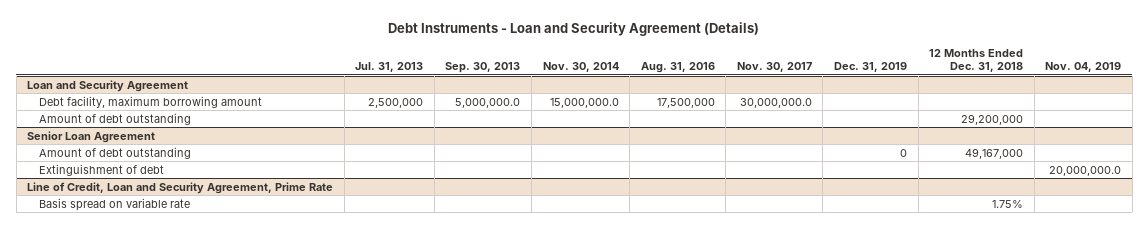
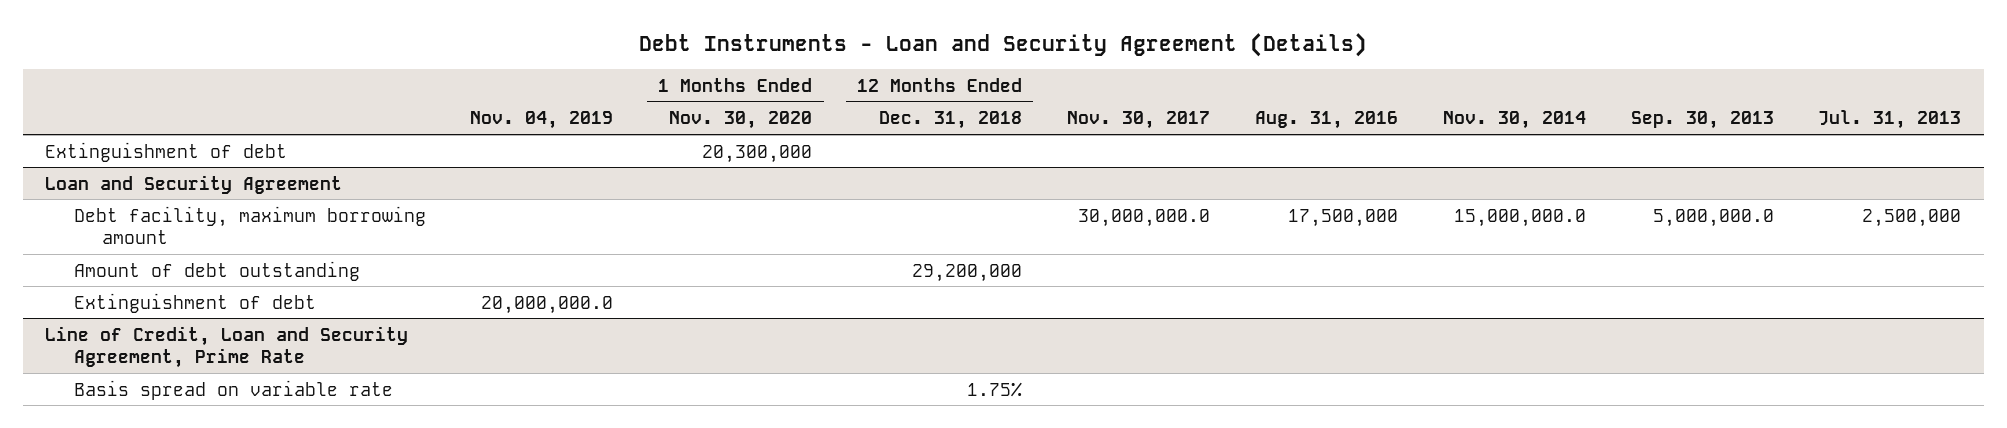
- | Jul. 31, 2013 | Sep. 30, 2013 | Nov. 30, 2014 | Aug. 31, 2016 | Nov. 30, 2017 | Dec. 31, 2019 | 12 Months Ended Dec. 31, 2018 | Nov. 04, 2019
+ | Nov. 04, 2019 | 1 Months Ended Nov. 30, 2020 | 12 Months Ended Dec. 31, 2018 | Nov. 30, 2017 | Aug. 31, 2016 | Nov. 30, 2014 | Sep. 30, 2013 | Jul. 31, 2013
+ Extinguishment of debt | | 20,300,000 | | | | | |
- Senior Loan Agreement
- Amount of debt outstanding | | | | | | 0 | 49,167,000 |
- Extinguishment of debt | | | | | | | | 20,000,000.0
@ Loan and Security Agreement
+ Extinguishment of debt | 20,000,000.0 | | | | | | |

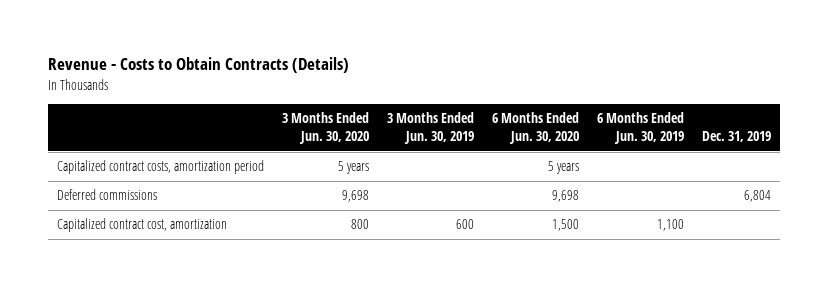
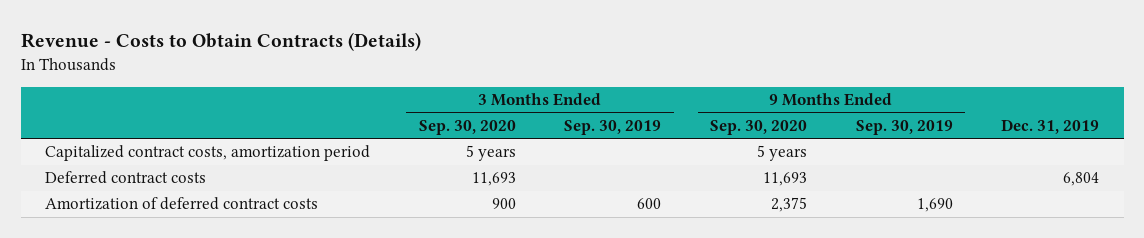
- | 3 Months Ended Jun. 30, 2020 | 3 Months Ended Jun. 30, 2019 | 6 Months Ended Jun. 30, 2020 | 6 Months Ended Jun. 30, 2019 | Dec. 31, 2019
+ | 3 Months Ended Sep. 30, 2020 | 3 Months Ended Sep. 30, 2019 | 9 Months Ended Sep. 30, 2020 | 9 Months Ended Sep. 30, 2019 | Dec. 31, 2019
- Deferred commissions | 9,698 | | 9,698 | | 6,804
- Capitalized contract cost, amortization | 800 | 600 | 1,500 | 1,100 |
+ Deferred contract costs | 11,693 | | 11,693 | | 6,804
+ Amortization of deferred contract costs | 900 | 600 | 2,375 | 1,690 |

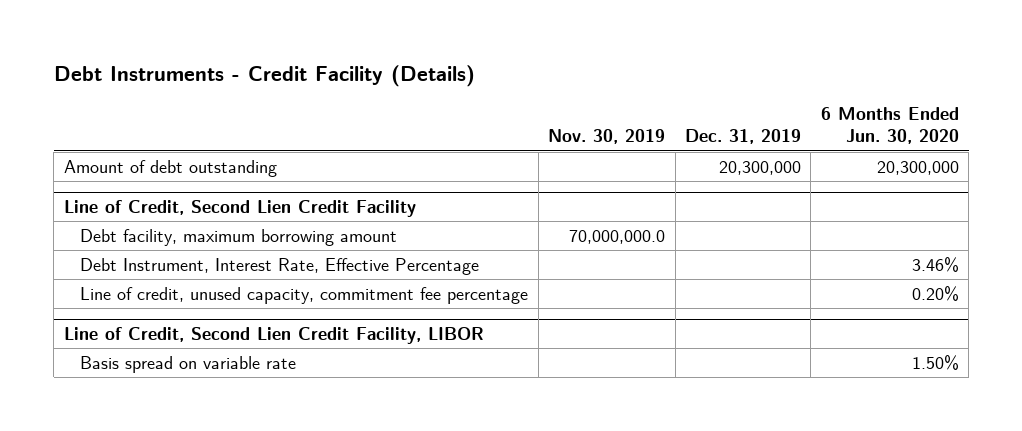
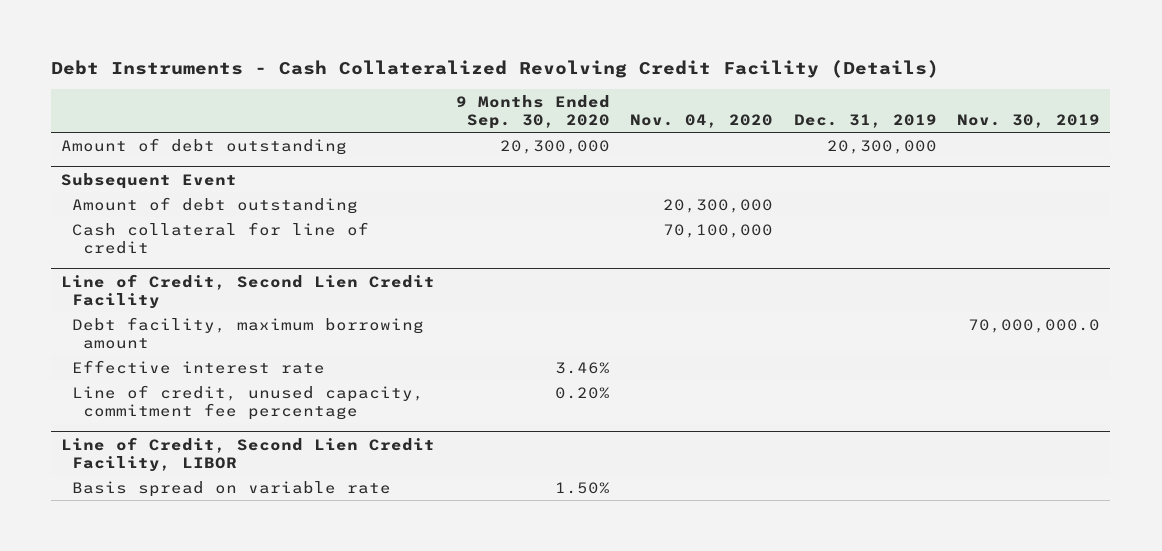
- Debt Instruments - Credit Facility (Details)
+ Debt Instruments - Cash Collateralized Revolving Credit Facility (Details)
- | Nov. 30, 2019 | Dec. 31, 2019 | 6 Months Ended Jun. 30, 2020
+ | 9 Months Ended Sep. 30, 2020 | Nov. 04, 2020 | Dec. 31, 2019 | Nov. 30, 2019
+ Subsequent Event
+ Amount of debt outstanding | | 20,300,000 | |
+ Cash collateral for line of credit | | 70,100,000 | |
@ Line of Credit, Second Lien Credit Facility
- Debt Instrument, Interest Rate, Effective Percentage | | | 3.46%
+ Effective interest rate | 3.46% | | |

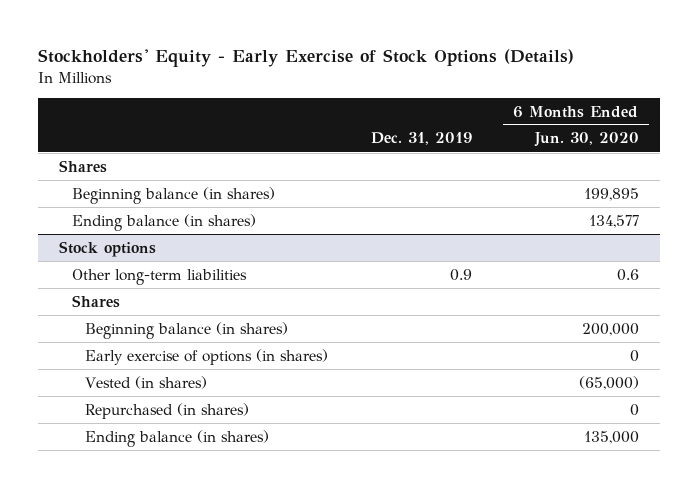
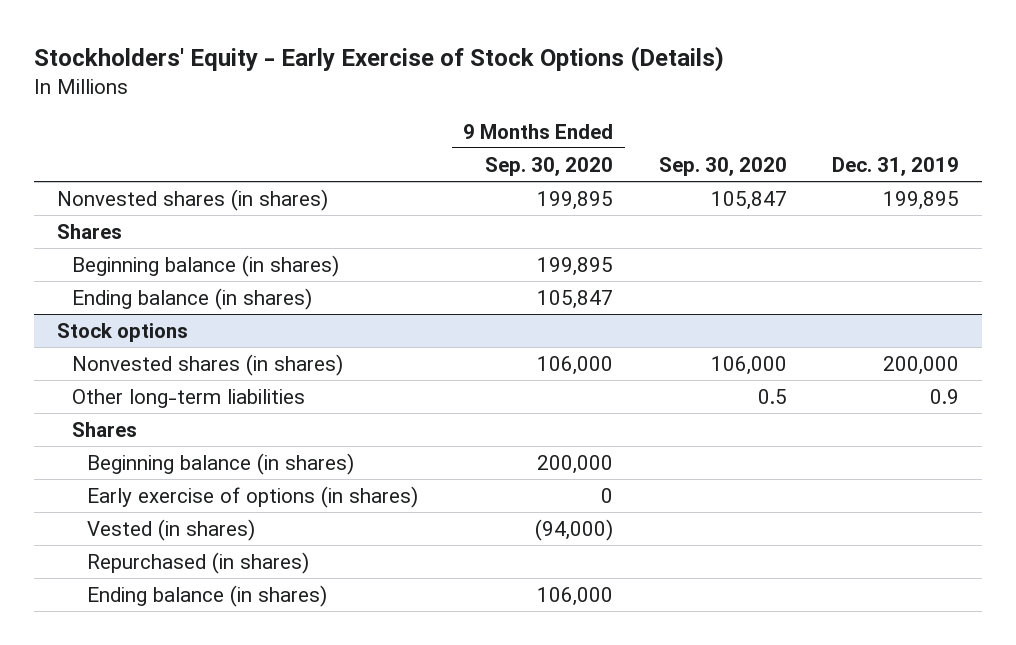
- | Dec. 31, 2019 | 6 Months Ended Jun. 30, 2020
+ | 9 Months Ended Sep. 30, 2020 | Sep. 30, 2020 | Dec. 31, 2019
+ Nonvested shares (in shares) | 199,895 | 105,847 | 199,895
@ Stock options
+ Nonvested shares (in shares) | 106,000 | 106,000 | 200,000

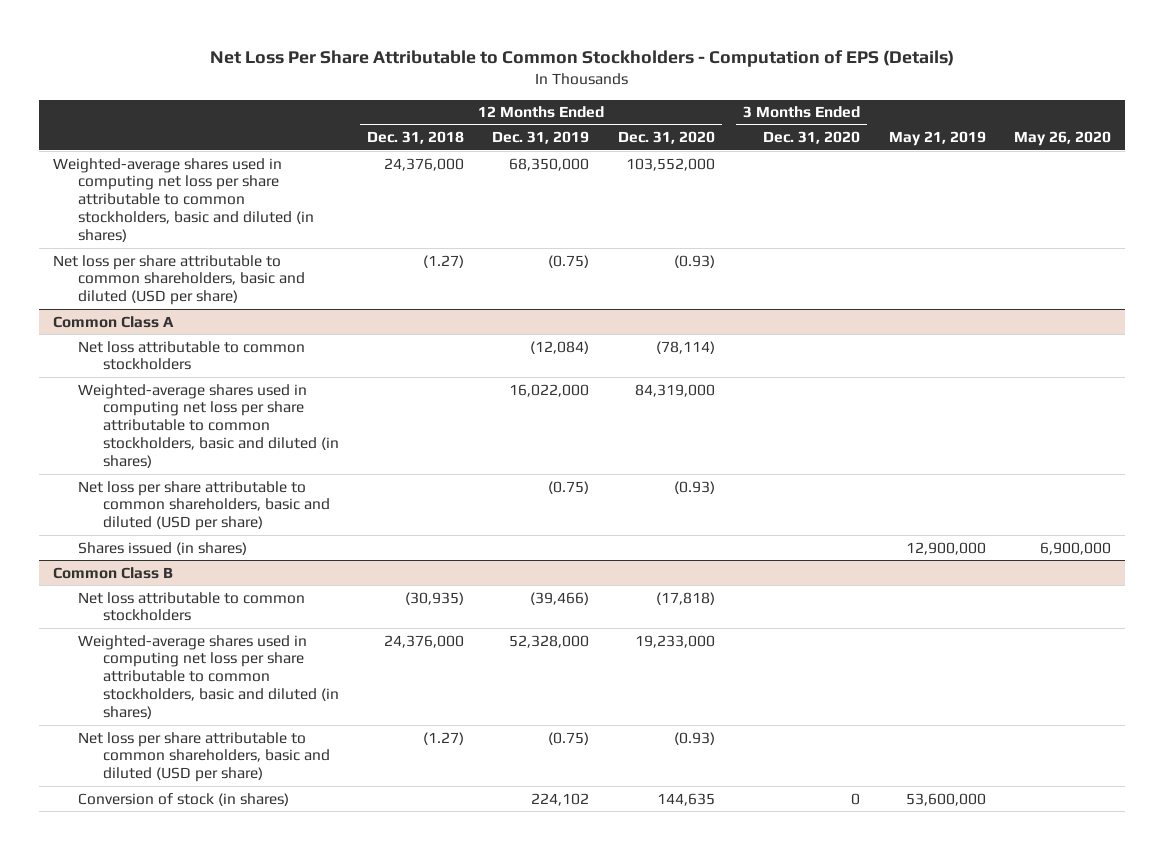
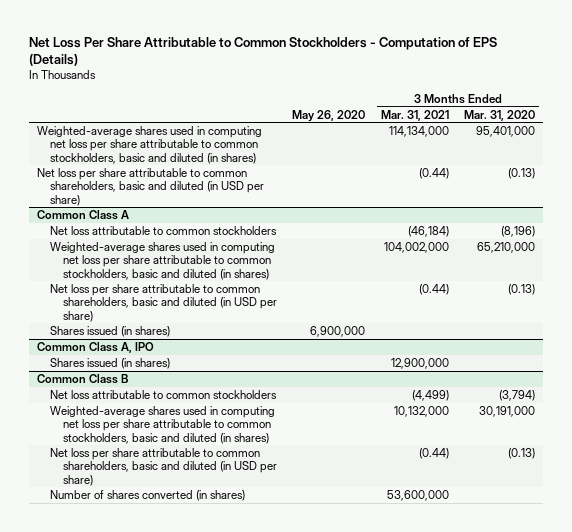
- | 12 Months Ended Dec. 31, 2018 | 12 Months Ended Dec. 31, 2019 | 12 Months Ended Dec. 31, 2020 | 3 Months Ended Dec. 31, 2020 | May 21, 2019 | May 26, 2020
+ | May 26, 2020 | 3 Months Ended Mar. 31, 2021 | 3 Months Ended Mar. 31, 2020
- Net loss per share attributable to common shareholders, basic and diluted (USD per share) | (1.27) | (0.75) | (0.93) | | |
+ Net loss per share attributable to common shareholders, basic and diluted (in USD per share) | | (0.44) | (0.13)
@ Common Class A
- Net loss per share attributable to common shareholders, basic and diluted (USD per share) | | (0.75) | (0.93) | | |
+ Net loss per share attributable to common shareholders, basic and diluted (in USD per share) | | (0.44) | (0.13)
+ Common Class A, IPO
+ Shares issued (in shares) | | 12,900,000 |
@ Common Class B
- Net loss per share attributable to common shareholders, basic and diluted (USD per share) | (1.27) | (0.75) | (0.93) | | |
- Conversion of stock (in shares) | | 224,102 | 144,635 | 0 | 53,600,000 |
+ Net loss per share attributable to common shareholders, basic and diluted (in USD per share) | | (0.44) | (0.13)
+ Number of shares converted (in shares) | | 53,600,000 |

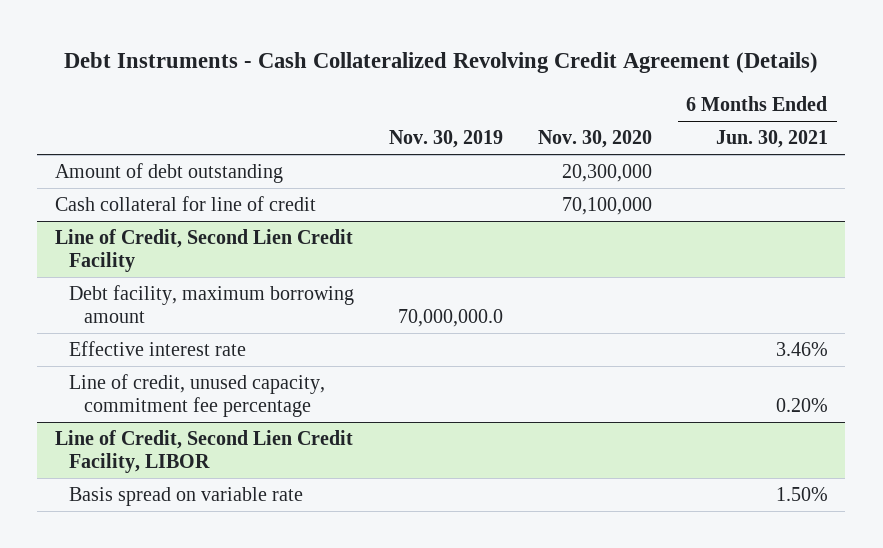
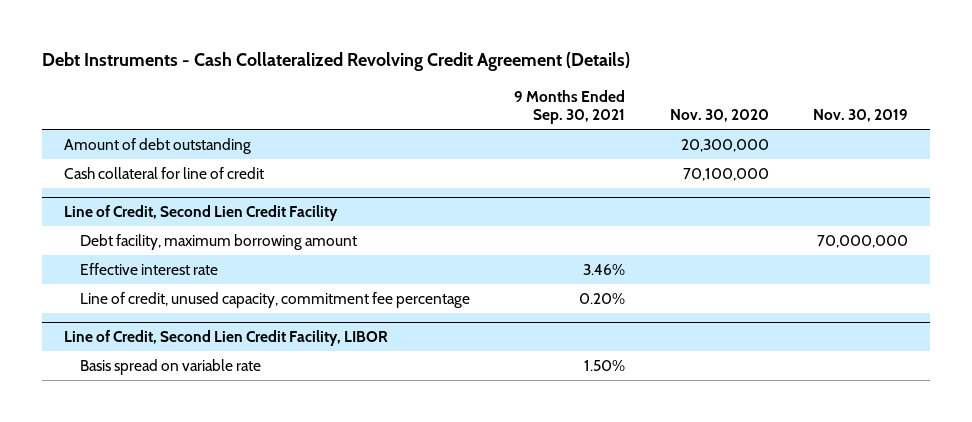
- | Nov. 30, 2019 | Nov. 30, 2020 | 6 Months Ended Jun. 30, 2021
+ | 9 Months Ended Sep. 30, 2021 | Nov. 30, 2020 | Nov. 30, 2019
@ Line of Credit, Second Lien Credit Facility
- Debt facility, maximum borrowing amount | 70,000,000.0 | |
+ Debt facility, maximum borrowing amount | | | 70,000,000

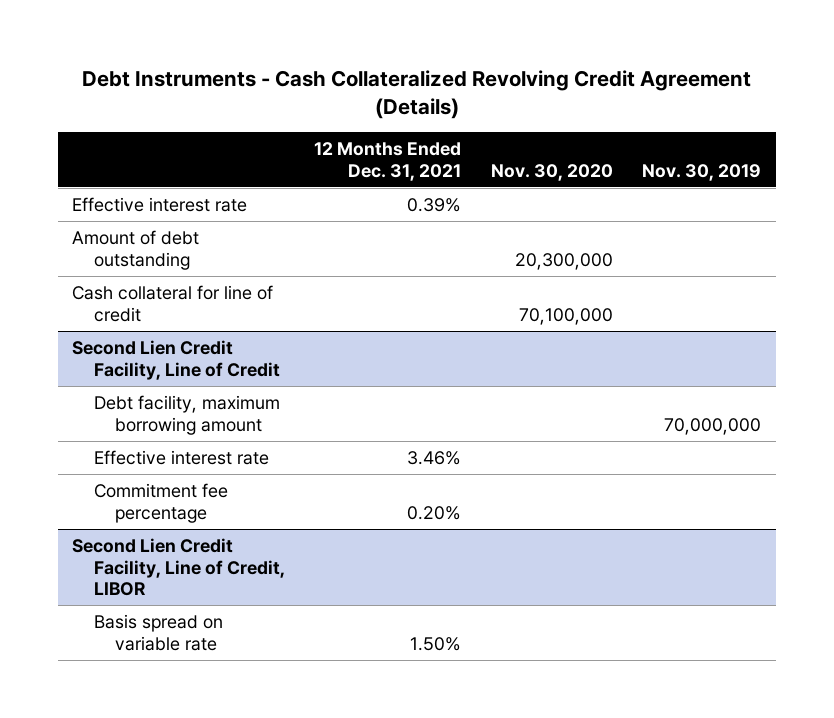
- | 9 Months Ended Sep. 30, 2021 | Nov. 30, 2020 | Nov. 30, 2019
+ | 12 Months Ended Dec. 31, 2021 | Nov. 30, 2020 | Nov. 30, 2019
+ Effective interest rate | 0.39% | |
- Line of Credit, Second Lien Credit Facility
+ Second Lien Credit Facility, Line of Credit
- Line of credit, unused capacity, commitment fee percentage | 0.20% | |
- Line of Credit, Second Lien Credit Facility, LIBOR
+ Commitment fee percentage | 0.20% | |
+ Second Lien Credit Facility, Line of Credit, LIBOR

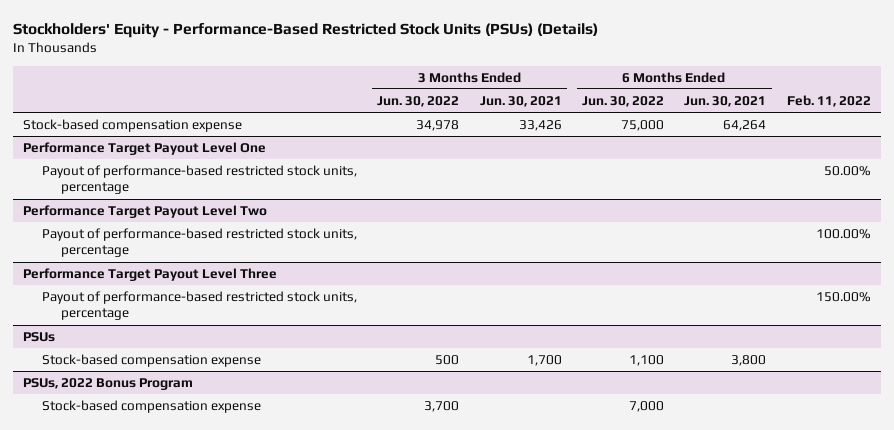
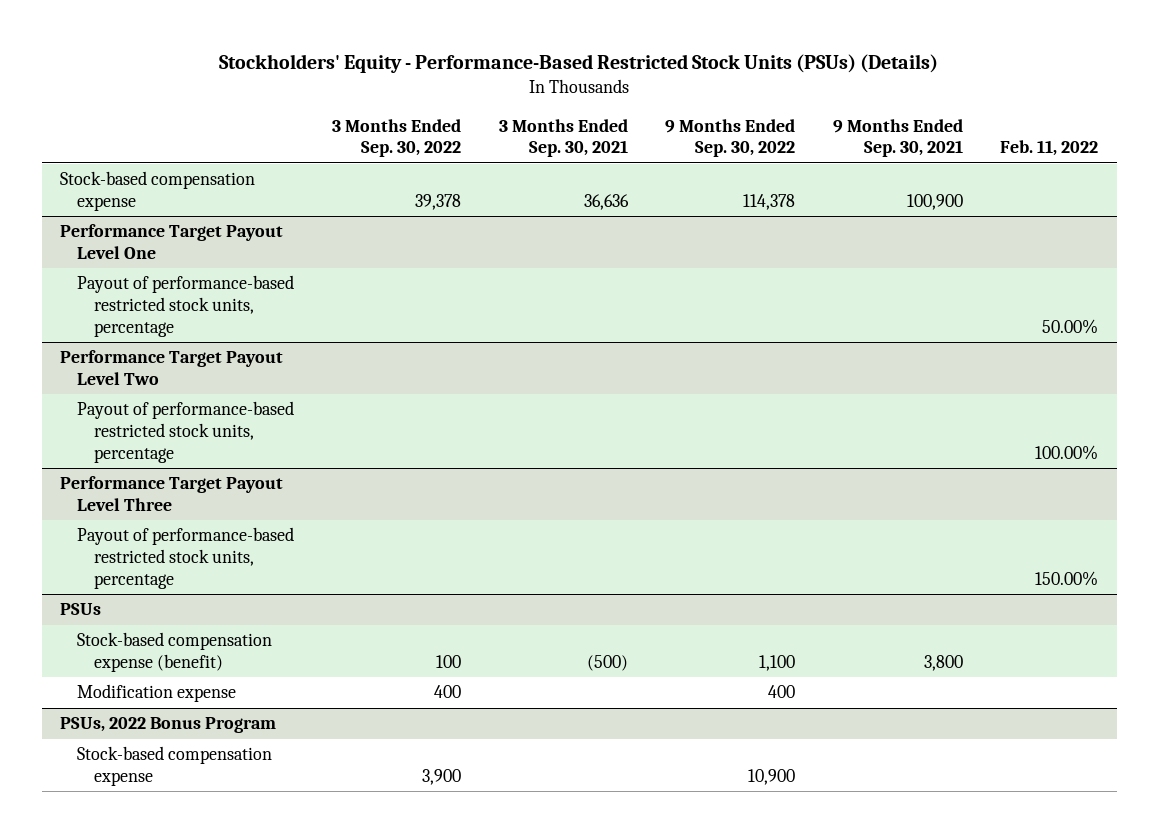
- | 3 Months Ended Jun. 30, 2022 | 3 Months Ended Jun. 30, 2021 | 6 Months Ended Jun. 30, 2022 | 6 Months Ended Jun. 30, 2021 | Feb. 11, 2022
+ | 3 Months Ended Sep. 30, 2022 | 3 Months Ended Sep. 30, 2021 | 9 Months Ended Sep. 30, 2022 | 9 Months Ended Sep. 30, 2021 | Feb. 11, 2022
@ PSUs
- Stock-based compensation expense | 500 | 1,700 | 1,100 | 3,800 |
+ Stock-based compensation expense (benefit) | 100 | (500) | 1,100 | 3,800 |
+ Modification expense | 400 | | 400 | |

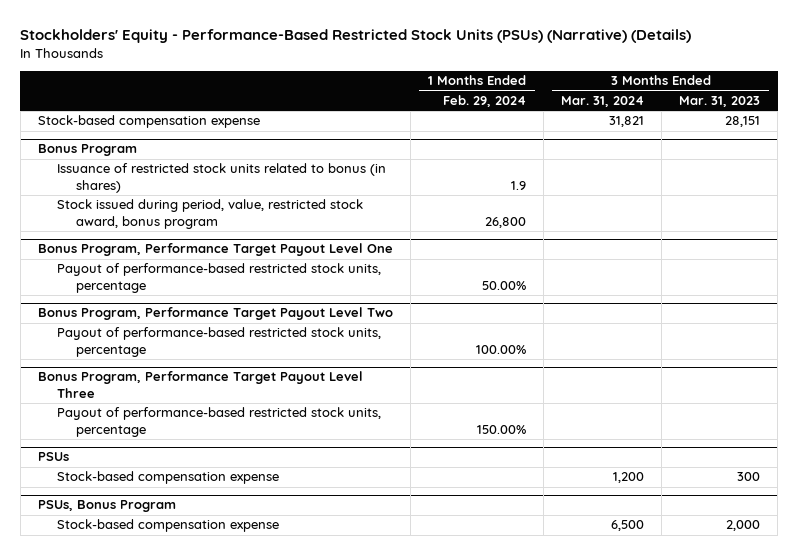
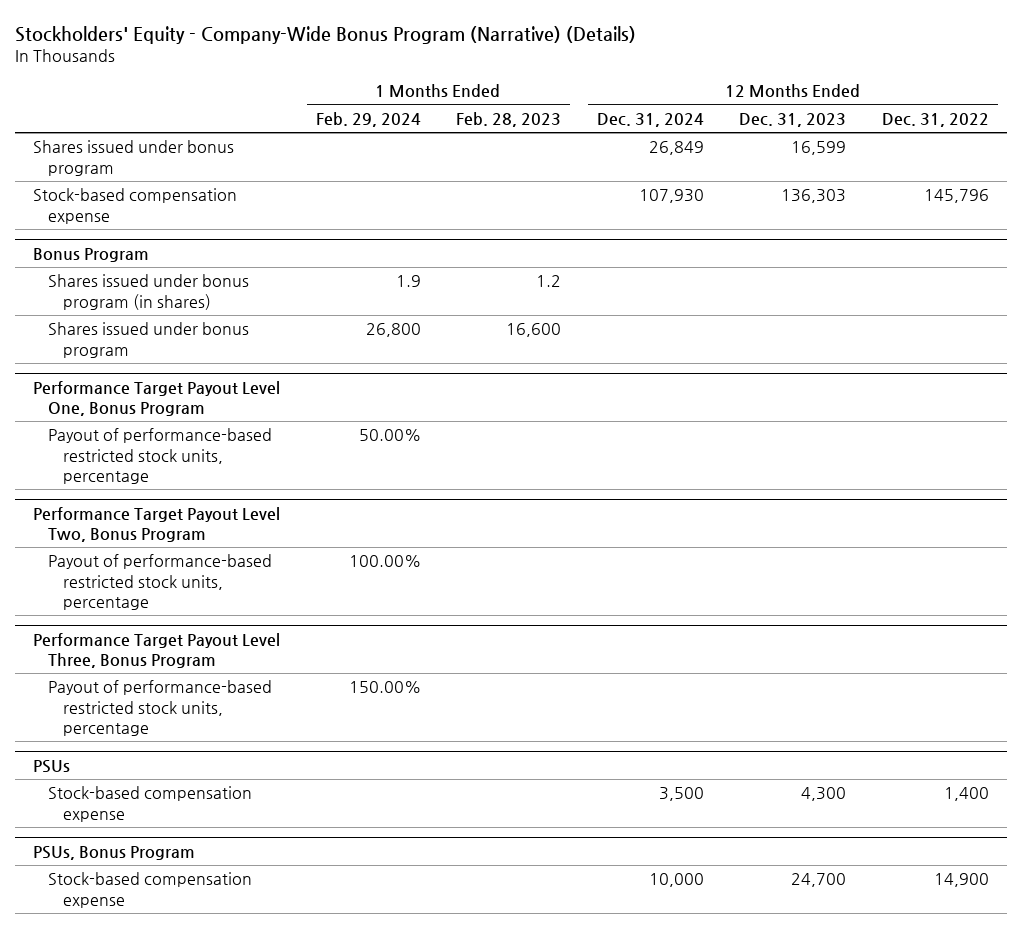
- Stockholders' Equity - Performance-Based Restricted Stock Units (PSUs) (Narrative) (Details)
+ Stockholders' Equity - Company-Wide Bonus Program (Narrative) (Details)
- | 1 Months Ended Feb. 29, 2024 | 3 Months Ended Mar. 31, 2024 | 3 Months Ended Mar. 31, 2023
+ | 1 Months Ended Feb. 29, 2024 | 1 Months Ended Feb. 28, 2023 | 12 Months Ended Dec. 31, 2024 | 12 Months Ended Dec. 31, 2023 | 12 Months Ended Dec. 31, 2022
+ Shares issued under bonus program | | | 26,849 | 16,599 |
@ Bonus Program
- Issuance of restricted stock units related to bonus (in shares) | 1.9 | |
- Stock issued during period, value, restricted stock award, bonus program | 26,800 | |
- Bonus Program, Performance Target Payout Level One
@ Bonus Program
+ Shares issued under bonus program (in shares) | 1.9 | 1.2 | | |
+ Shares issued under bonus program | 26,800 | 16,600 | | |
+ Performance Target Payout Level One, Bonus Program
- Bonus Program, Performance Target Payout Level Two
+ Performance Target Payout Level Two, Bonus Program
- Bonus Program, Performance Target Payout Level Three
+ Performance Target Payout Level Three, Bonus Program

